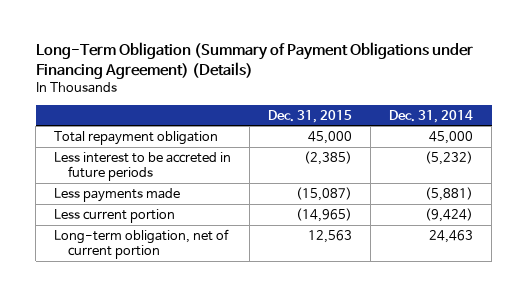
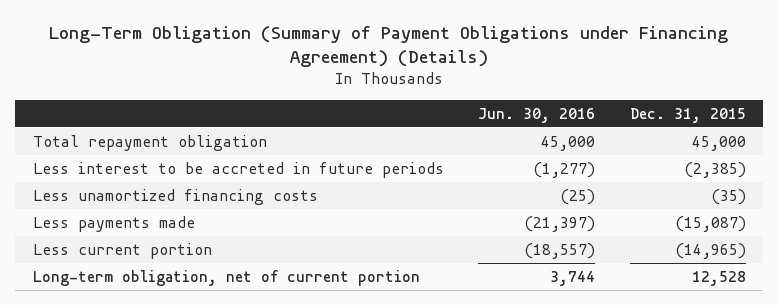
- | Dec. 31, 2015 | Dec. 31, 2014
+ | Jun. 30, 2016 | Dec. 31, 2015
+ Less unamortized financing costs | (25) | (35)
- Long-term obligation, net of current portion | 12,563 | 24,463
+ Long-term obligation, net of current portion | 3,744 | 12,528

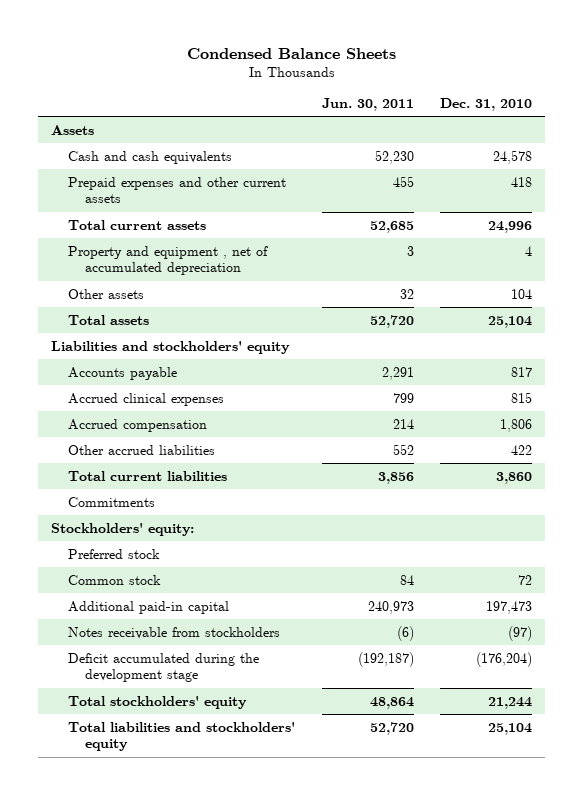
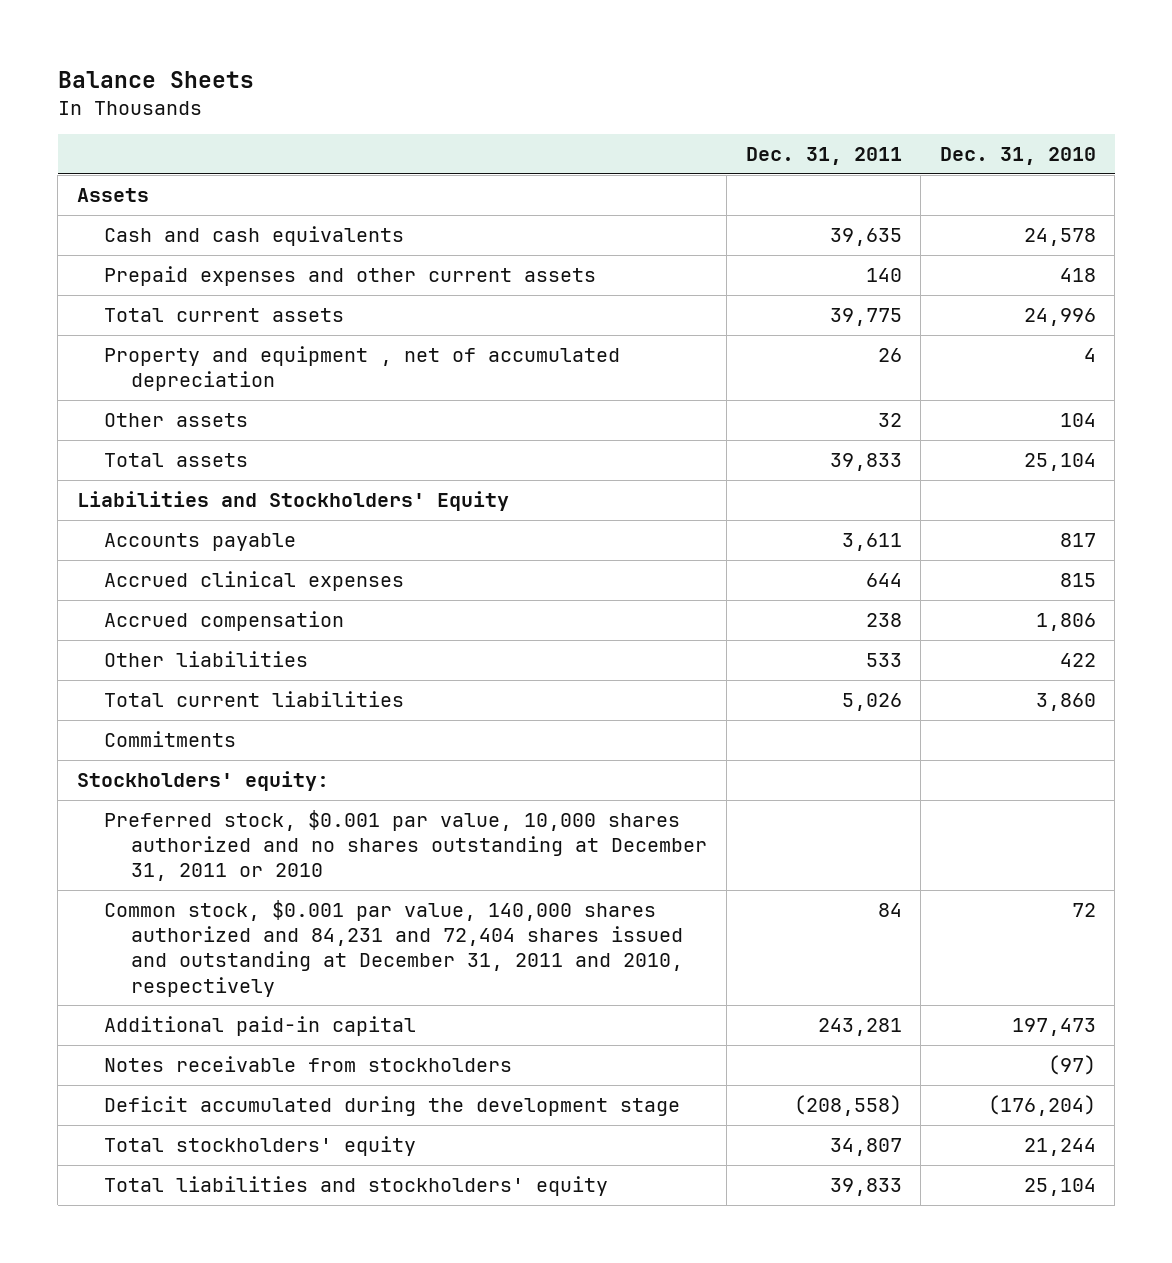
- Condensed Balance Sheets
+ Balance Sheets
- | Jun. 30, 2011 | Dec. 31, 2010
+ | Dec. 31, 2011 | Dec. 31, 2010
- Liabilities and stockholders' equity
+ Liabilities and Stockholders' Equity
- Other accrued liabilities | 552 | 422
+ Other liabilities | 533 | 422
- Preferred stock
- Common stock | 84 | 72
+ Preferred stock, $0.001 par value, 10,000 shares authorized and no shares outstanding at December 31, 2011 or 2010
+ Common stock, $0.001 par value, 140,000 shares authorized and 84,231 and 72,404 shares issued and outstanding at December 31, 2011 and 2010, respectively | 84 | 72

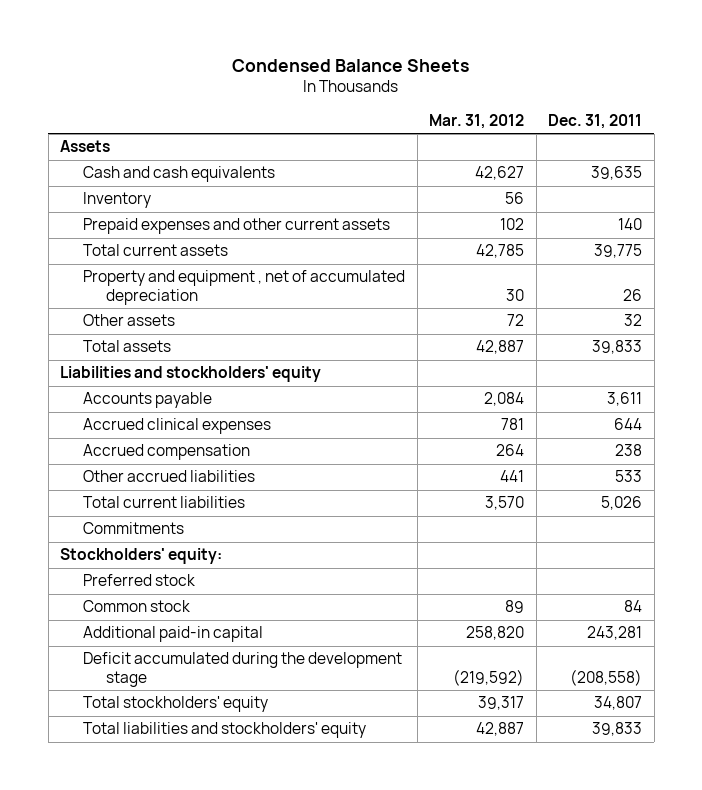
- Balance Sheets
+ Condensed Balance Sheets
- | Dec. 31, 2011 | Dec. 31, 2010
+ | Mar. 31, 2012 | Dec. 31, 2011
+ Inventory | 56 |
- Liabilities and Stockholders' Equity
+ Liabilities and stockholders' equity
- Other liabilities | 533 | 422
+ Other accrued liabilities | 441 | 533
- Preferred stock, $0.001 par value, 10,000 shares authorized and no shares outstanding at December 31, 2011 or 2010
- Common stock, $0.001 par value, 140,000 shares authorized and 84,231 and 72,404 shares issued and outstanding at December 31, 2011 and 2010, respectively | 84 | 72
+ Preferred stock
+ Common stock | 89 | 84
- Notes receivable from stockholders | | (97)

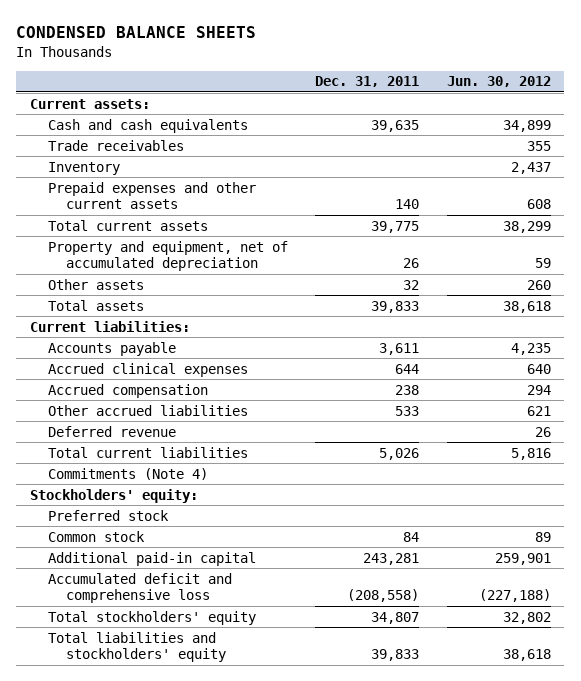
- Condensed Balance Sheets
+ CONDENSED BALANCE SHEETS
- | Mar. 31, 2012 | Dec. 31, 2011
+ | Dec. 31, 2011 | Jun. 30, 2012
- Assets
+ Current assets:
+ Trade receivables | | 355
- Property and equipment , net of accumulated depreciation | 30 | 26
+ Property and equipment, net of accumulated depreciation | 26 | 59
- Liabilities and stockholders' equity
+ Current liabilities:
+ Deferred revenue | | 26
- Commitments
+ Commitments (Note 4)
- Deficit accumulated during the development stage | (219,592) | (208,558)
+ Accumulated deficit and comprehensive loss | (208,558) | (227,188)

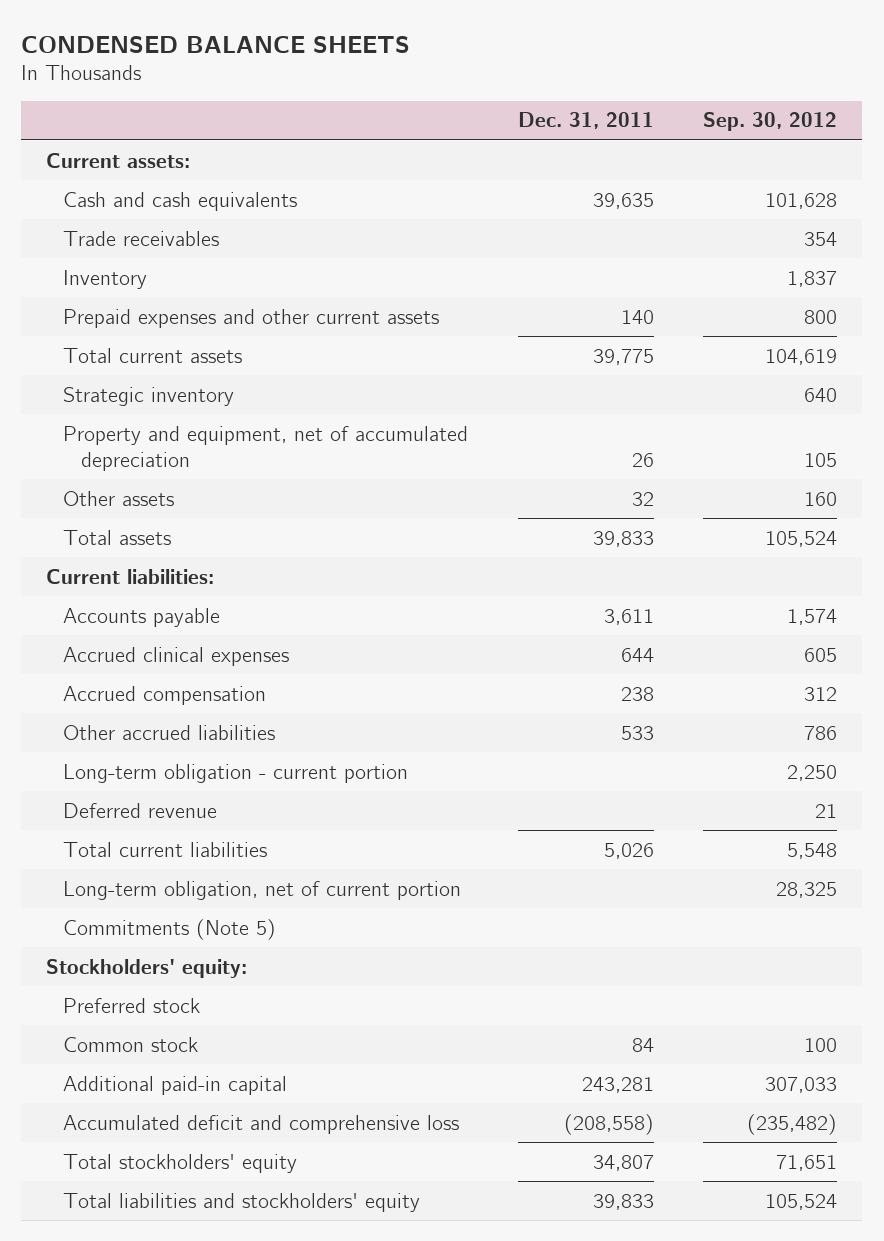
- | Dec. 31, 2011 | Jun. 30, 2012
+ | Dec. 31, 2011 | Sep. 30, 2012
+ Strategic inventory | | 640
+ Long-term obligation - current portion | | 2,250
- Commitments (Note 4)
+ Long-term obligation, net of current portion | | 28,325
+ Commitments (Note 5)

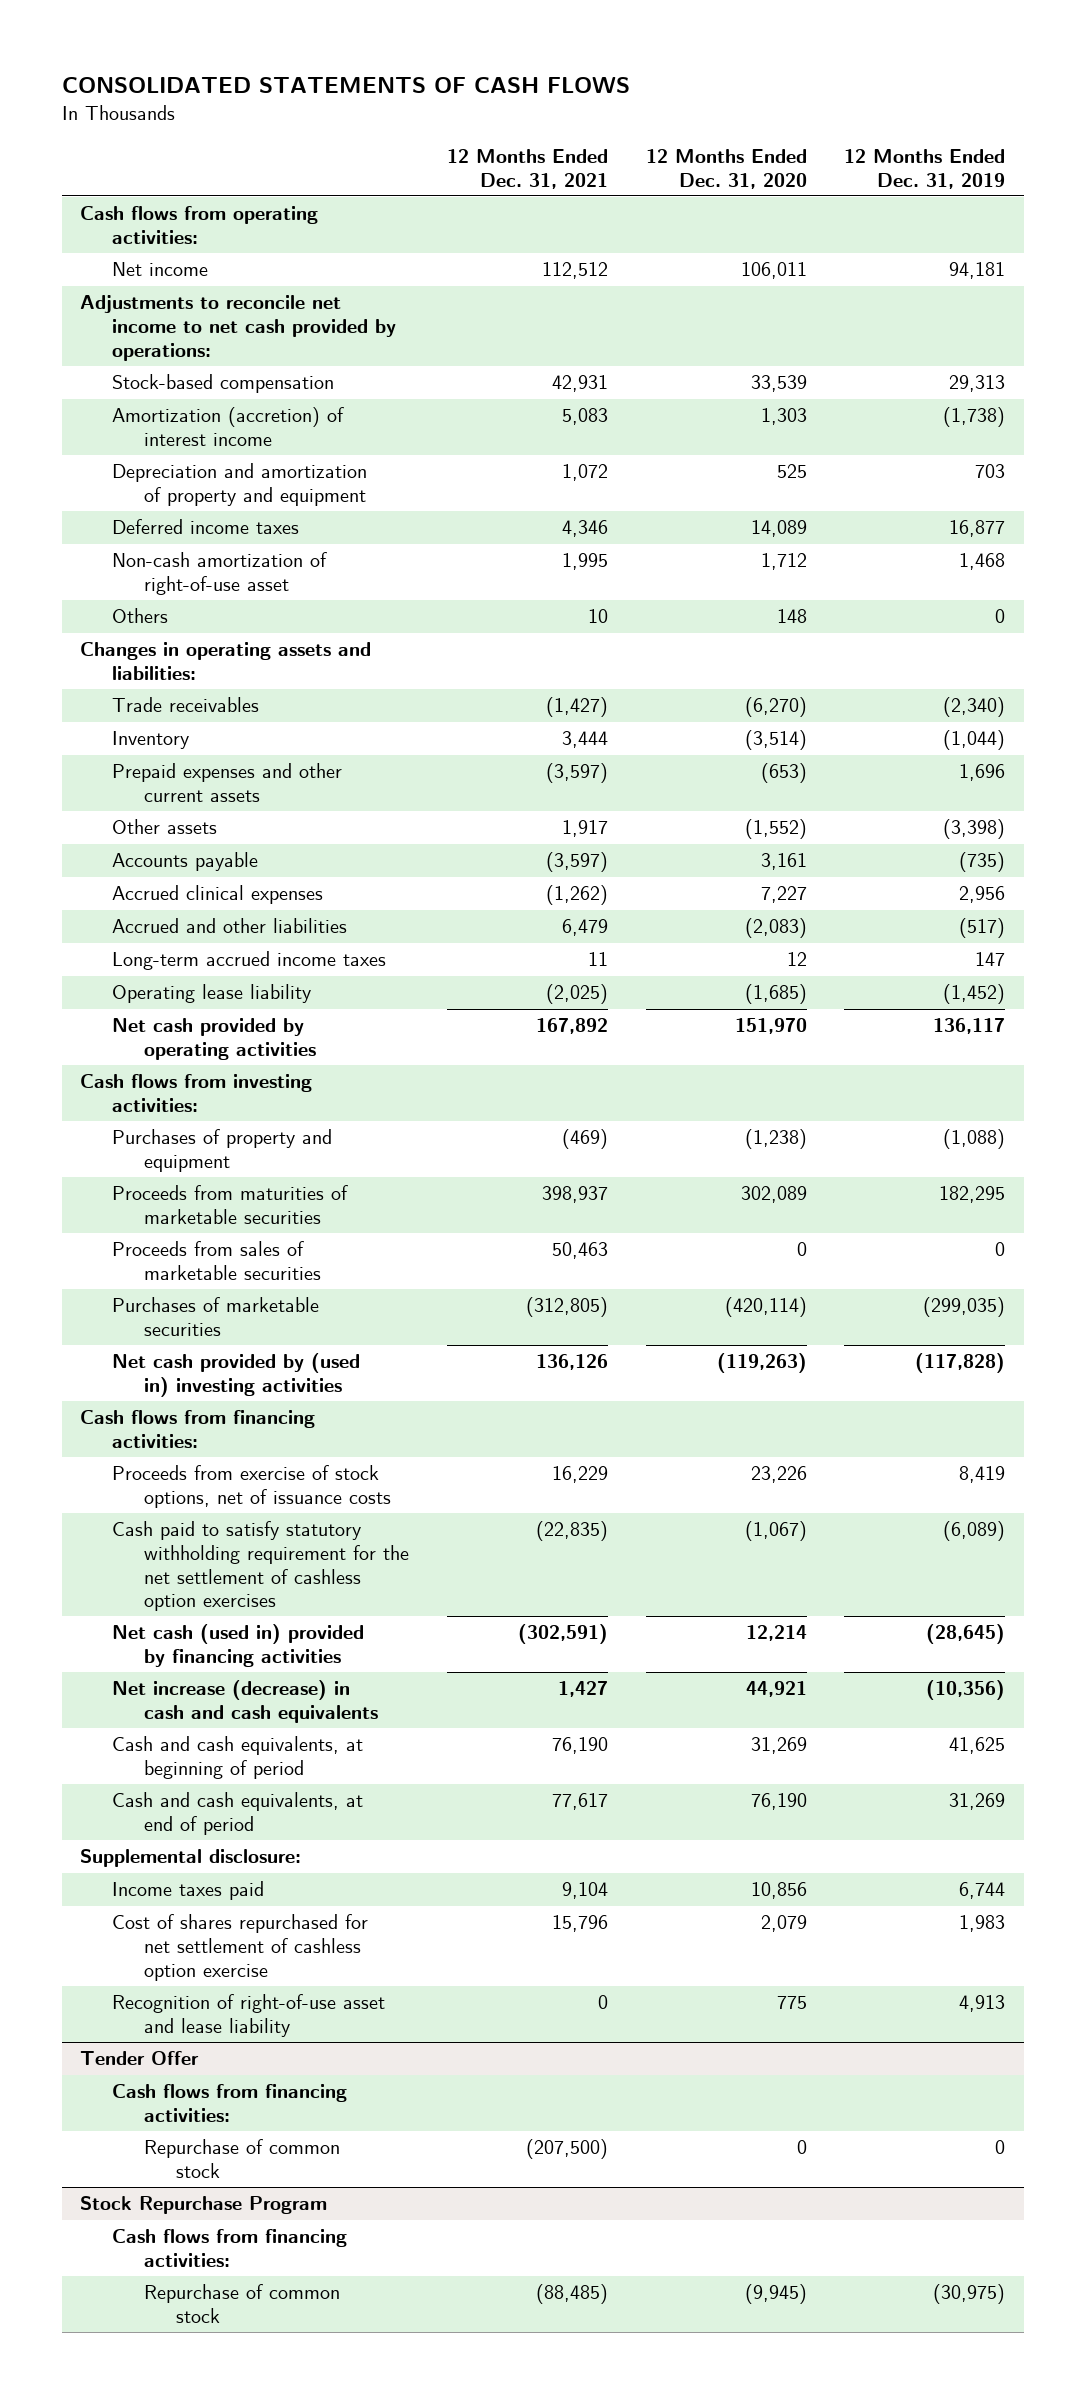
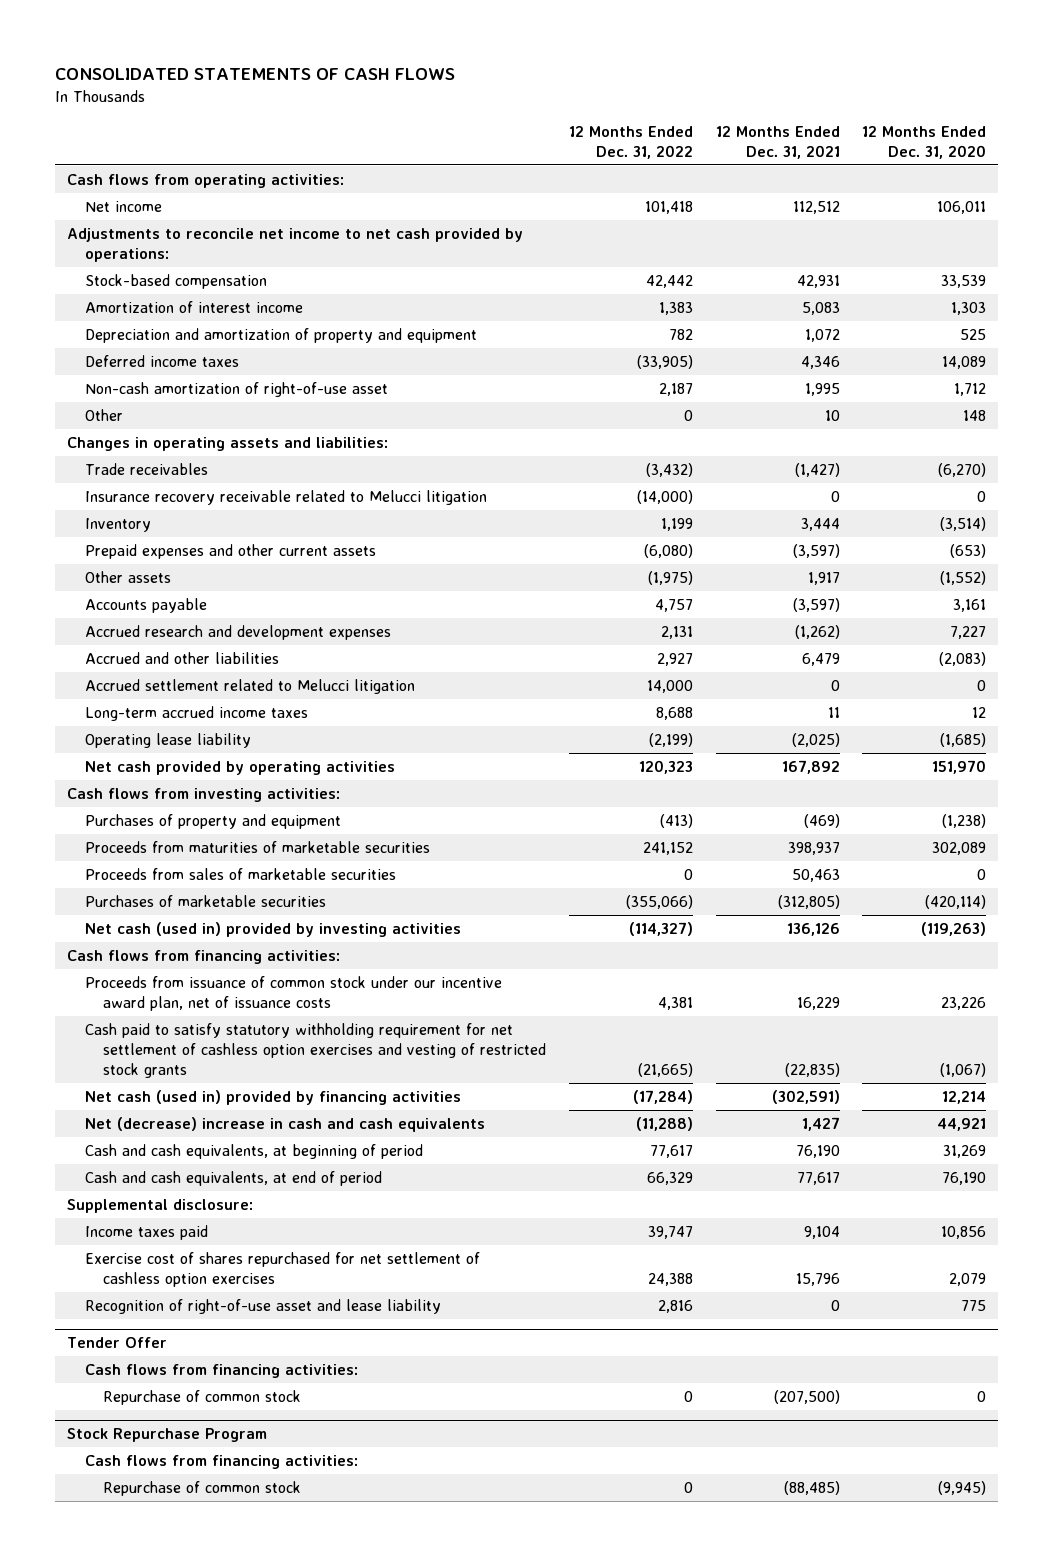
- | 12 Months Ended Dec. 31, 2021 | 12 Months Ended Dec. 31, 2020 | 12 Months Ended Dec. 31, 2019
+ | 12 Months Ended Dec. 31, 2022 | 12 Months Ended Dec. 31, 2021 | 12 Months Ended Dec. 31, 2020
- Amortization (accretion) of interest income | 5,083 | 1,303 | (1,738)
+ Amortization of interest income | 1,383 | 5,083 | 1,303
- Others | 10 | 148 | 0
+ Other | 0 | 10 | 148
+ Insurance recovery receivable related to Melucci litigation | (14,000) | 0 | 0
- Accrued clinical expenses | (1,262) | 7,227 | 2,956
+ Accrued research and development expenses | 2,131 | (1,262) | 7,227
+ Accrued settlement related to Melucci litigation | 14,000 | 0 | 0
- Net cash provided by (used in) investing activities | 136,126 | (119,263) | (117,828)
+ Net cash (used in) provided by investing activities | (114,327) | 136,126 | (119,263)
- Proceeds from exercise of stock options, net of issuance costs | 16,229 | 23,226 | 8,419
- Cash paid to satisfy statutory withholding requirement for the net settlement of cashless option exercises | (22,835) | (1,067) | (6,089)
+ Proceeds from issuance of common stock under our incentive award plan, net of issuance costs | 4,381 | 16,229 | 23,226
+ Cash paid to satisfy statutory withholding requirement for net settlement of cashless option exercises and vesting of restricted stock grants | (21,665) | (22,835) | (1,067)
- Net increase (decrease) in cash and cash equivalents | 1,427 | 44,921 | (10,356)
+ Net (decrease) increase in cash and cash equivalents | (11,288) | 1,427 | 44,921
- Cost of shares repurchased for net settlement of cashless option exercise | 15,796 | 2,079 | 1,983
+ Exercise cost of shares repurchased for net settlement of cashless option exercises | 24,388 | 15,796 | 2,079

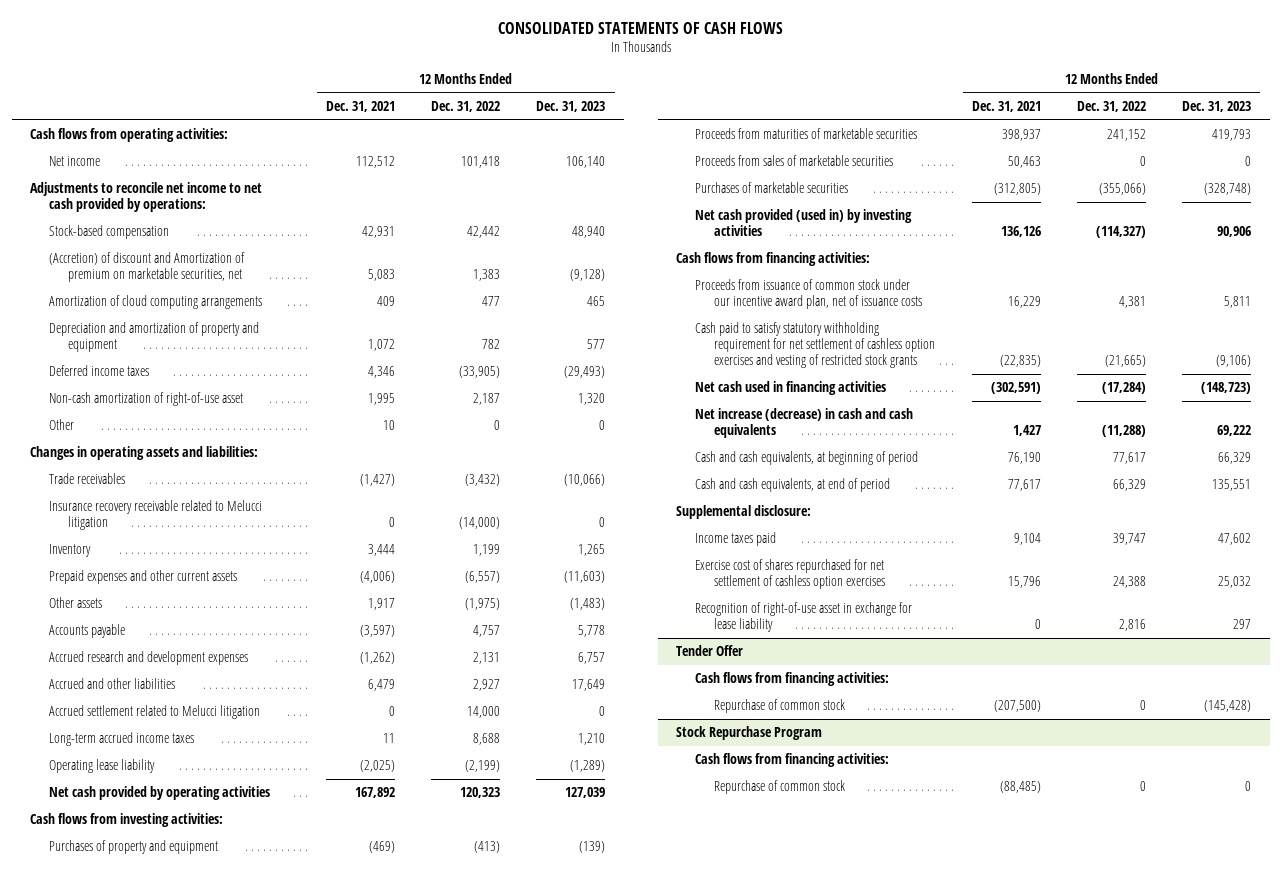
- | 12 Months Ended Dec. 31, 2022 | 12 Months Ended Dec. 31, 2021 | 12 Months Ended Dec. 31, 2020
+ | 12 Months Ended Dec. 31, 2021 | 12 Months Ended Dec. 31, 2022 | 12 Months Ended Dec. 31, 2023
- Amortization of interest income | 1,383 | 5,083 | 1,303
+ (Accretion) of discount and Amortization of premium on marketable securities, net | 5,083 | 1,383 | (9,128)
+ Amortization of cloud computing arrangements | 409 | 477 | 465
- Prepaid expenses and other current assets | (6,080) | (3,597) | (653)
+ Prepaid expenses and other current assets | (4,006) | (6,557) | (11,603)
- Net cash (used in) provided by investing activities | (114,327) | 136,126 | (119,263)
+ Net cash provided (used in) by investing activities | 136,126 | (114,327) | 90,906
- Net cash (used in) provided by financing activities | (17,284) | (302,591) | 12,214
- Net (decrease) increase in cash and cash equivalents | (11,288) | 1,427 | 44,921
+ Net cash used in financing activities | (302,591) | (17,284) | (148,723)
+ Net increase (decrease) in cash and cash equivalents | 1,427 | (11,288) | 69,222
- Recognition of right-of-use asset and lease liability | 2,816 | 0 | 775
+ Recognition of right-of-use asset in exchange for lease liability | 0 | 2,816 | 297

